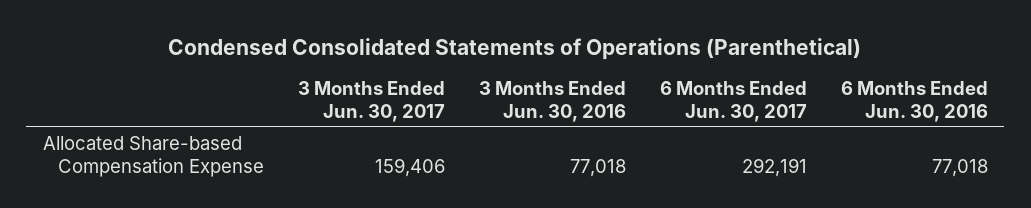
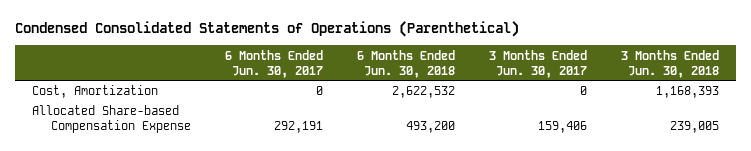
- | 3 Months Ended Jun. 30, 2017 | 3 Months Ended Jun. 30, 2016 | 6 Months Ended Jun. 30, 2017 | 6 Months Ended Jun. 30, 2016
+ | 6 Months Ended Jun. 30, 2017 | 6 Months Ended Jun. 30, 2018 | 3 Months Ended Jun. 30, 2017 | 3 Months Ended Jun. 30, 2018
+ Cost, Amortization | 0 | 2,622,532 | 0 | 1,168,393

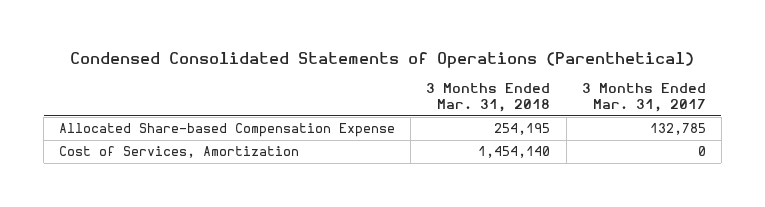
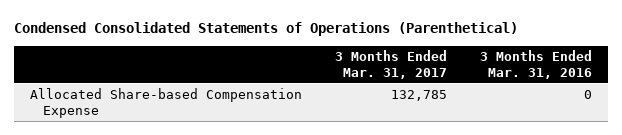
- | 3 Months Ended Mar. 31, 2018 | 3 Months Ended Mar. 31, 2017
+ | 3 Months Ended Mar. 31, 2017 | 3 Months Ended Mar. 31, 2016
- Cost of Services, Amortization | 1,454,140 | 0

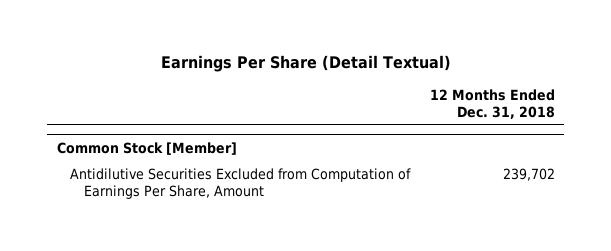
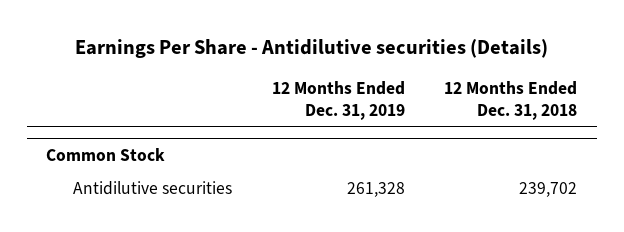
- Earnings Per Share (Detail Textual)
+ Earnings Per Share - Antidilutive securities (Details)
- | 12 Months Ended Dec. 31, 2018
+ | 12 Months Ended Dec. 31, 2019 | 12 Months Ended Dec. 31, 2018
- Common Stock [Member]
- Antidilutive Securities Excluded from Computation of Earnings Per Share, Amount | 239,702
+ Common Stock
+ Antidilutive securities | 261,328 | 239,702

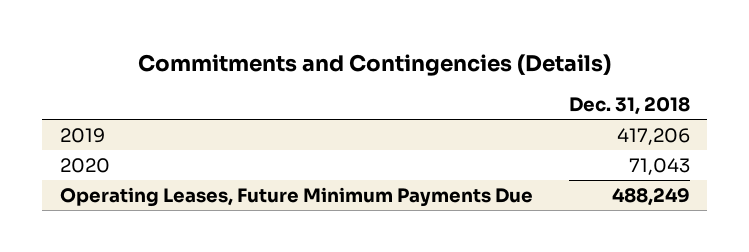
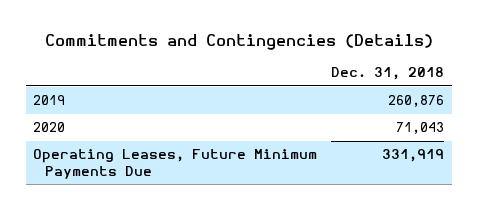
- 2019 | 417,206
+ 2019 | 260,876
- Operating Leases, Future Minimum Payments Due | 488,249
+ Operating Leases, Future Minimum Payments Due | 331,919

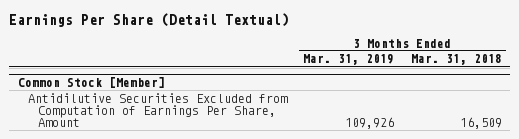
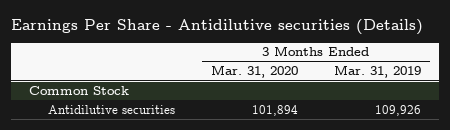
- Earnings Per Share (Detail Textual)
+ Earnings Per Share - Antidilutive securities (Details)
- | 3 Months Ended Mar. 31, 2019 | 3 Months Ended Mar. 31, 2018
+ | 3 Months Ended Mar. 31, 2020 | 3 Months Ended Mar. 31, 2019
- Common Stock [Member]
- Antidilutive Securities Excluded from Computation of Earnings Per Share, Amount | 109,926 | 16,509
+ Common Stock
+ Antidilutive securities | 101,894 | 109,926

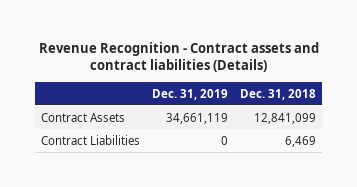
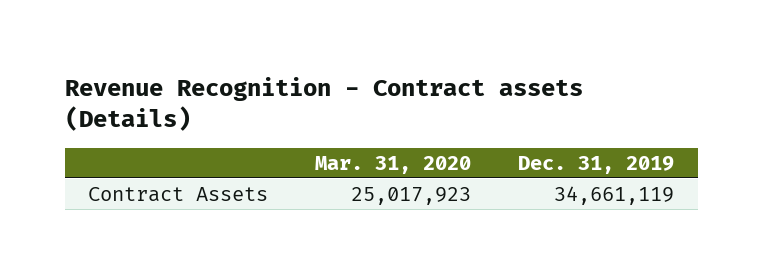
- Revenue Recognition - Contract assets and contract liabilities (Details)
+ Revenue Recognition - Contract assets (Details)
- | Dec. 31, 2019 | Dec. 31, 2018
+ | Mar. 31, 2020 | Dec. 31, 2019
- Contract Liabilities | 0 | 6,469

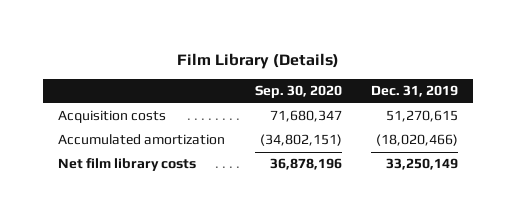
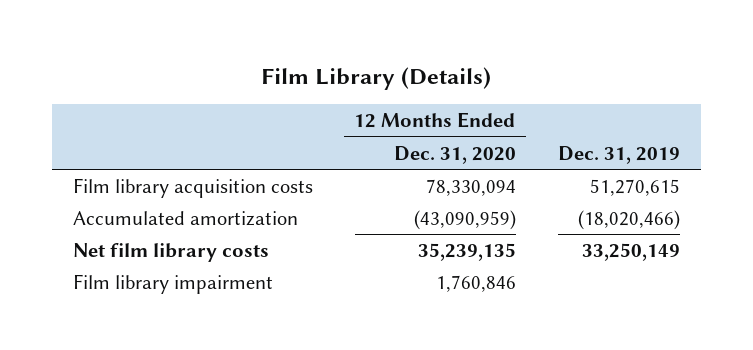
- | Sep. 30, 2020 | Dec. 31, 2019
+ | 12 Months Ended Dec. 31, 2020 | Dec. 31, 2019
- Acquisition costs | 71,680,347 | 51,270,615
+ Film library acquisition costs | 78,330,094 | 51,270,615
+ Film library impairment | 1,760,846 |

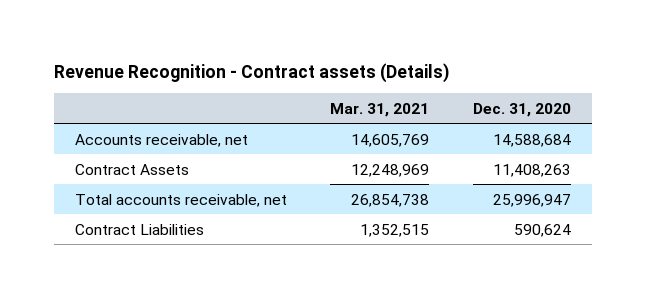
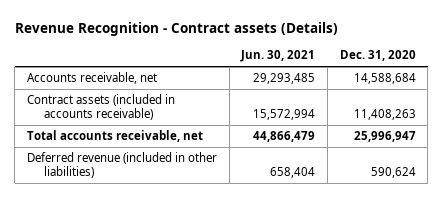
- | Mar. 31, 2021 | Dec. 31, 2020
+ | Jun. 30, 2021 | Dec. 31, 2020
- Contract Assets | 12,248,969 | 11,408,263
+ Contract assets (included in accounts receivable) | 15,572,994 | 11,408,263
- Contract Liabilities | 1,352,515 | 590,624
+ Deferred revenue (included in other liabilities) | 658,404 | 590,624

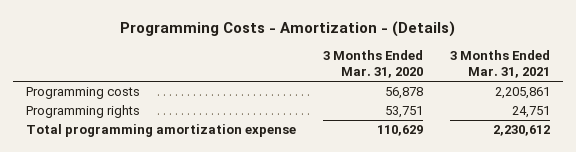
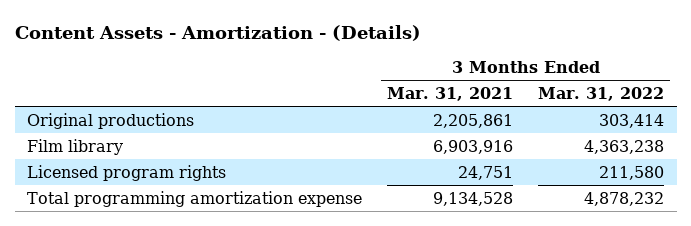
- Programming Costs - Amortization - (Details)
+ Content Assets - Amortization - (Details)
- | 3 Months Ended Mar. 31, 2020 | 3 Months Ended Mar. 31, 2021
+ | 3 Months Ended Mar. 31, 2021 | 3 Months Ended Mar. 31, 2022
- Programming costs | 56,878 | 2,205,861
- Programming rights | 53,751 | 24,751
- Total programming amortization expense | 110,629 | 2,230,612
+ Original productions | 2,205,861 | 303,414
+ Film library | 6,903,916 | 4,363,238
+ Licensed program rights | 24,751 | 211,580
+ Total programming amortization expense | 9,134,528 | 4,878,232

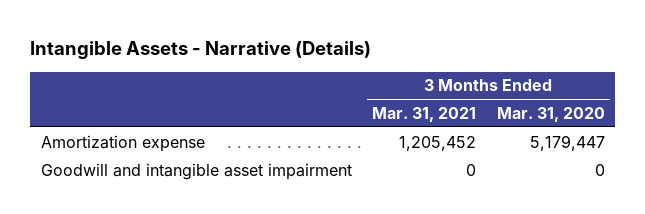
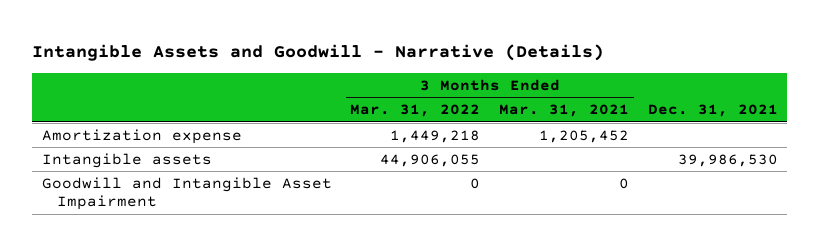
- Intangible Assets - Narrative (Details)
+ Intangible Assets and Goodwill - Narrative (Details)
- | 3 Months Ended Mar. 31, 2021 | 3 Months Ended Mar. 31, 2020
+ | 3 Months Ended Mar. 31, 2022 | 3 Months Ended Mar. 31, 2021 | Dec. 31, 2021
- Goodwill and intangible asset impairment | 0 | 0
+ Intangible assets | 44,906,055 | | 39,986,530
+ Goodwill and Intangible Asset Impairment | 0 | 0 |

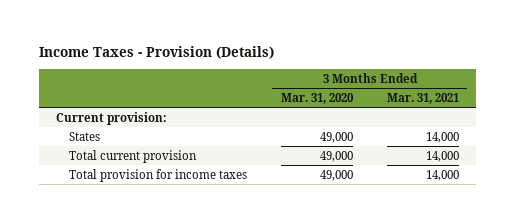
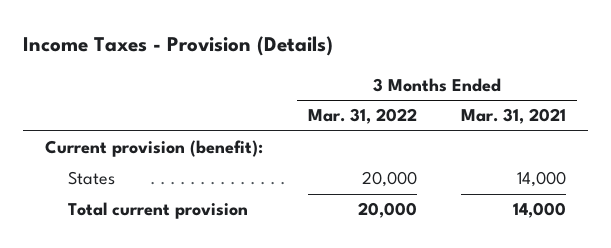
- | 3 Months Ended Mar. 31, 2020 | 3 Months Ended Mar. 31, 2021
+ | 3 Months Ended Mar. 31, 2022 | 3 Months Ended Mar. 31, 2021
- Current provision:
+ Current provision (benefit):
- Total provision for income taxes | 49,000 | 14,000

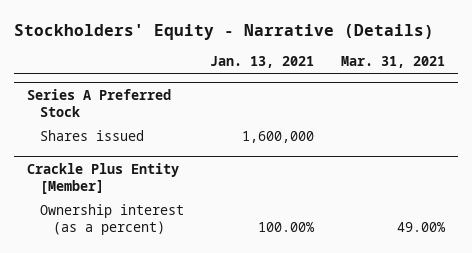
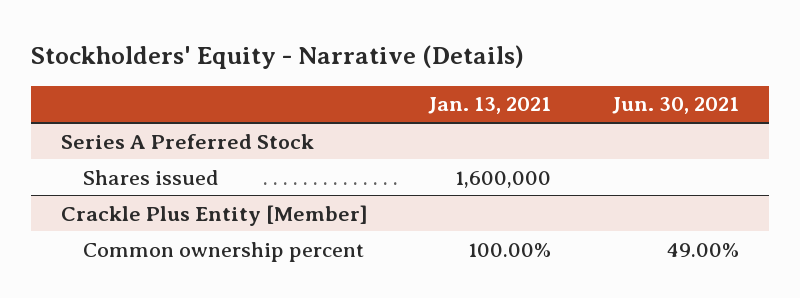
- | Jan. 13, 2021 | Mar. 31, 2021
+ | Jan. 13, 2021 | Jun. 30, 2021
@ Crackle Plus Entity [Member]
- Ownership interest (as a percent) | 100.00% | 49.00%
+ Common ownership percent | 100.00% | 49.00%

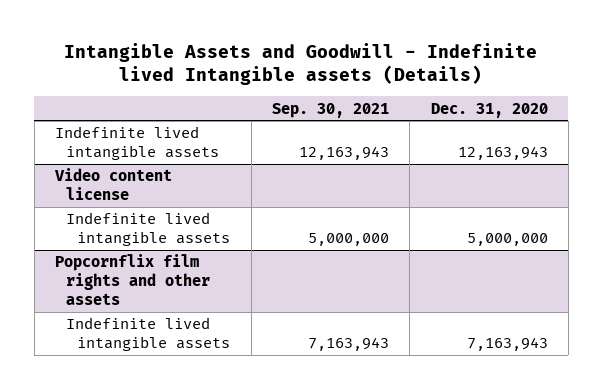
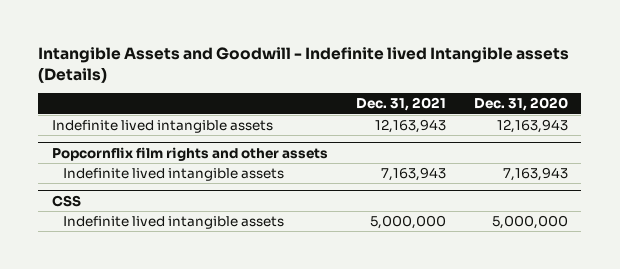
- | Sep. 30, 2021 | Dec. 31, 2020
+ | Dec. 31, 2021 | Dec. 31, 2020
- Video content license
- Indefinite lived intangible assets | 5,000,000 | 5,000,000
+ CSS
+ Indefinite lived intangible assets | 5,000,000 | 5,000,000

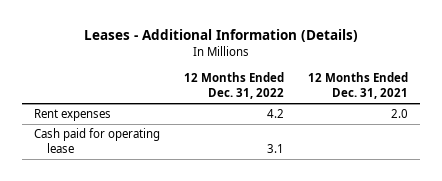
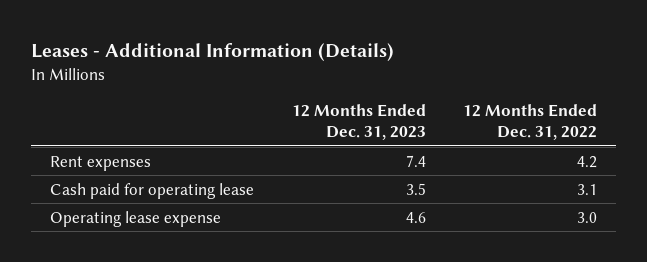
- | 12 Months Ended Dec. 31, 2022 | 12 Months Ended Dec. 31, 2021
+ | 12 Months Ended Dec. 31, 2023 | 12 Months Ended Dec. 31, 2022
+ Operating lease expense | 4.6 | 3.0

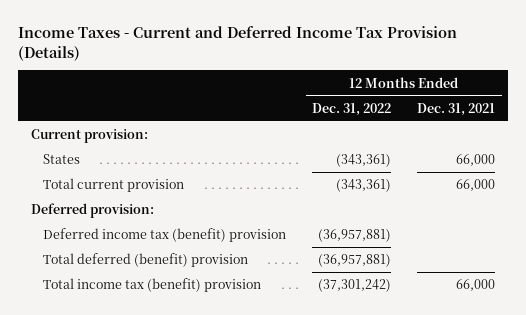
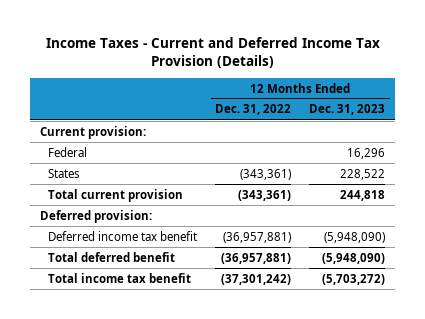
- | 12 Months Ended Dec. 31, 2022 | 12 Months Ended Dec. 31, 2021
+ | 12 Months Ended Dec. 31, 2022 | 12 Months Ended Dec. 31, 2023
+ Federal | | 16,296
- Deferred income tax (benefit) provision | (36,957,881) |
- Total deferred (benefit) provision | (36,957,881) |
- Total income tax (benefit) provision | (37,301,242) | 66,000
+ Deferred income tax benefit | (36,957,881) | (5,948,090)
+ Total deferred benefit | (36,957,881) | (5,948,090)
+ Total income tax benefit | (37,301,242) | (5,703,272)

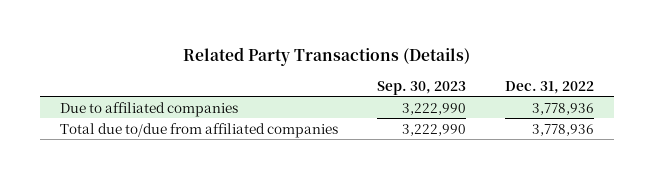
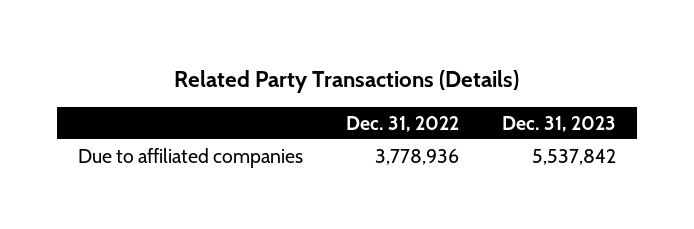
- | Sep. 30, 2023 | Dec. 31, 2022
+ | Dec. 31, 2022 | Dec. 31, 2023
- Total due to/due from affiliated companies | 3,222,990 | 3,778,936

